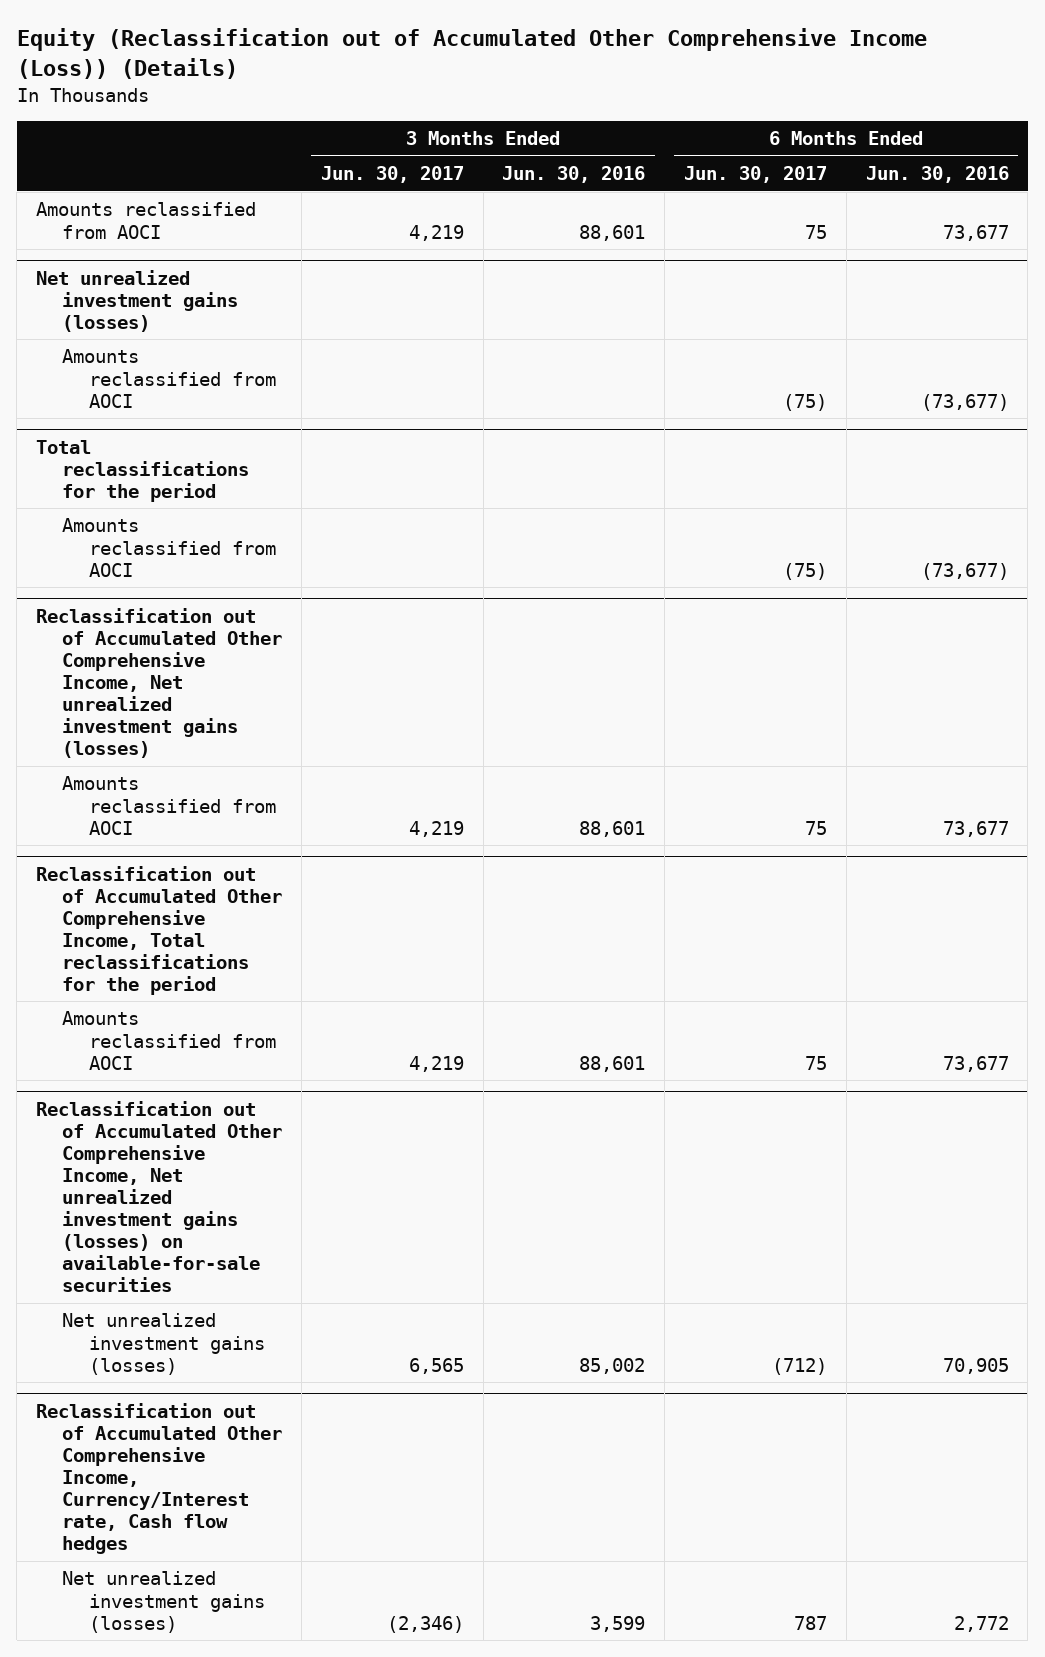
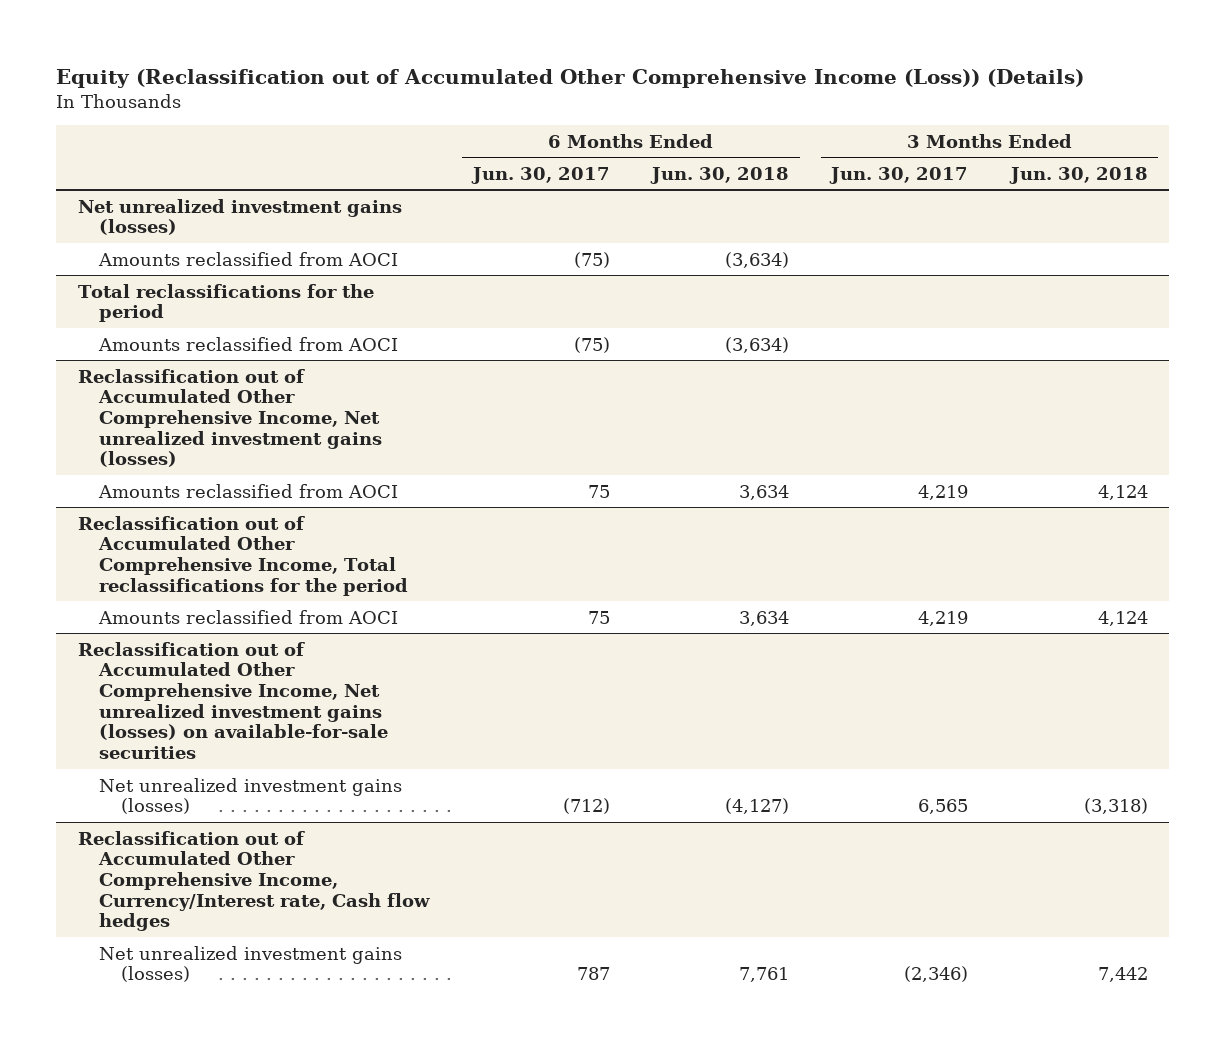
- | 3 Months Ended Jun. 30, 2017 | 3 Months Ended Jun. 30, 2016 | 6 Months Ended Jun. 30, 2017 | 6 Months Ended Jun. 30, 2016
+ | 6 Months Ended Jun. 30, 2017 | 6 Months Ended Jun. 30, 2018 | 3 Months Ended Jun. 30, 2017 | 3 Months Ended Jun. 30, 2018
- Amounts reclassified from AOCI | 4,219 | 88,601 | 75 | 73,677

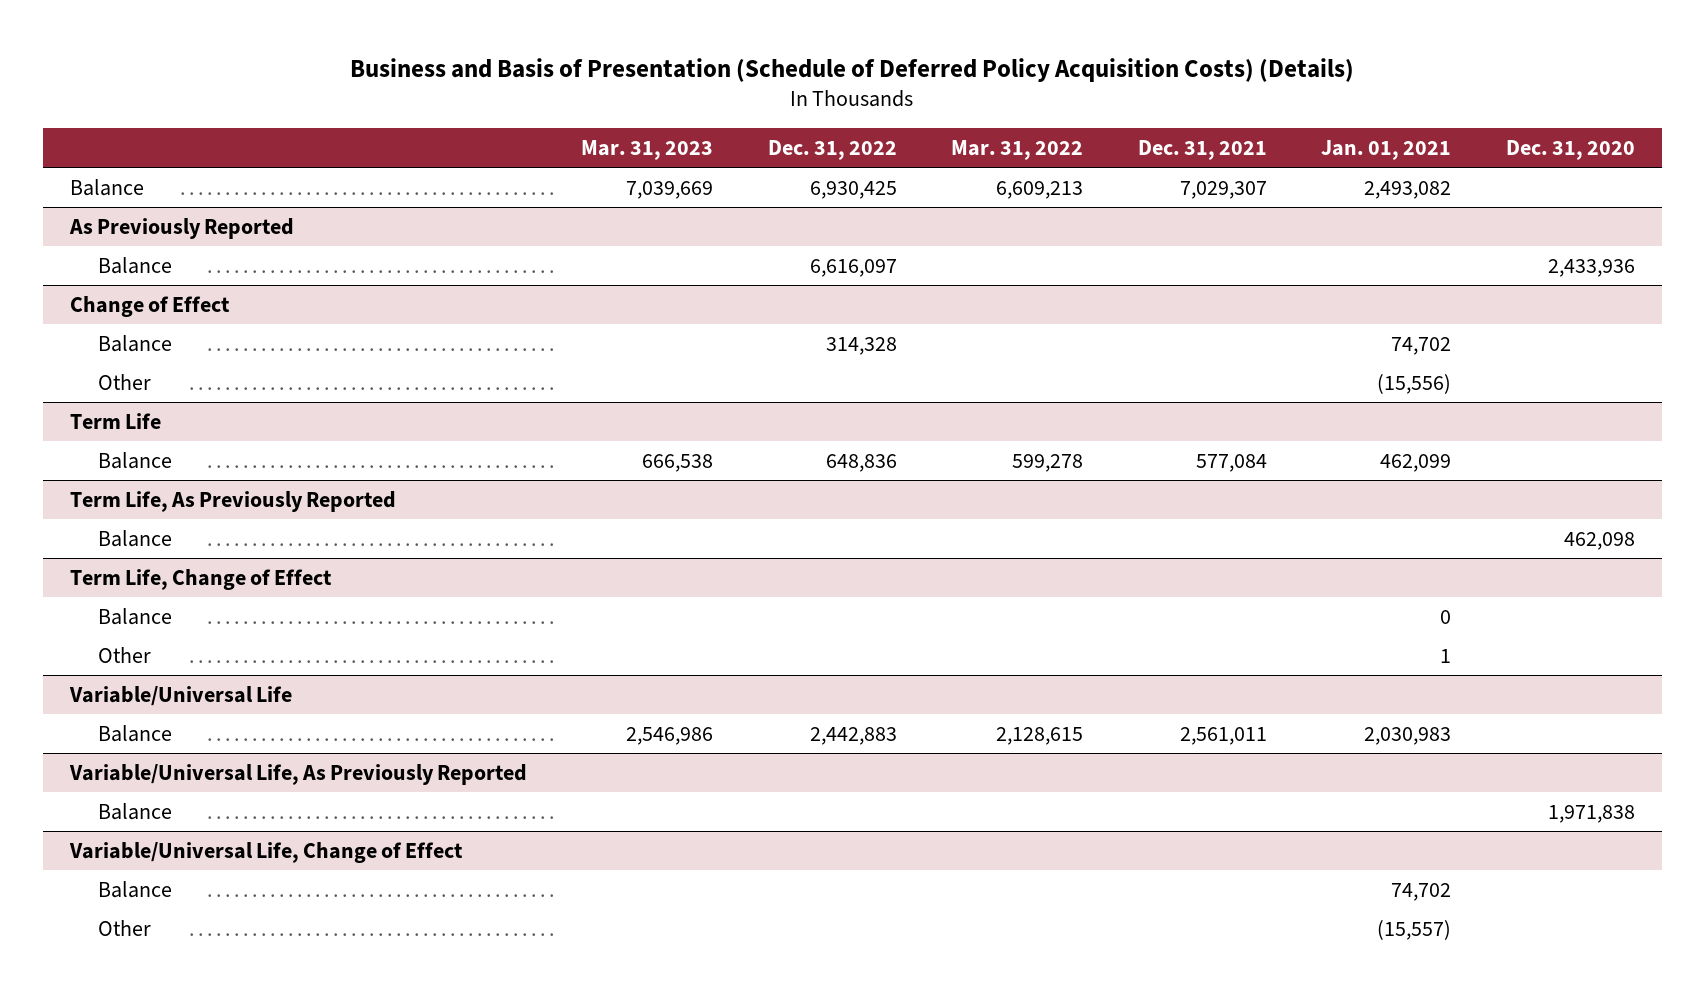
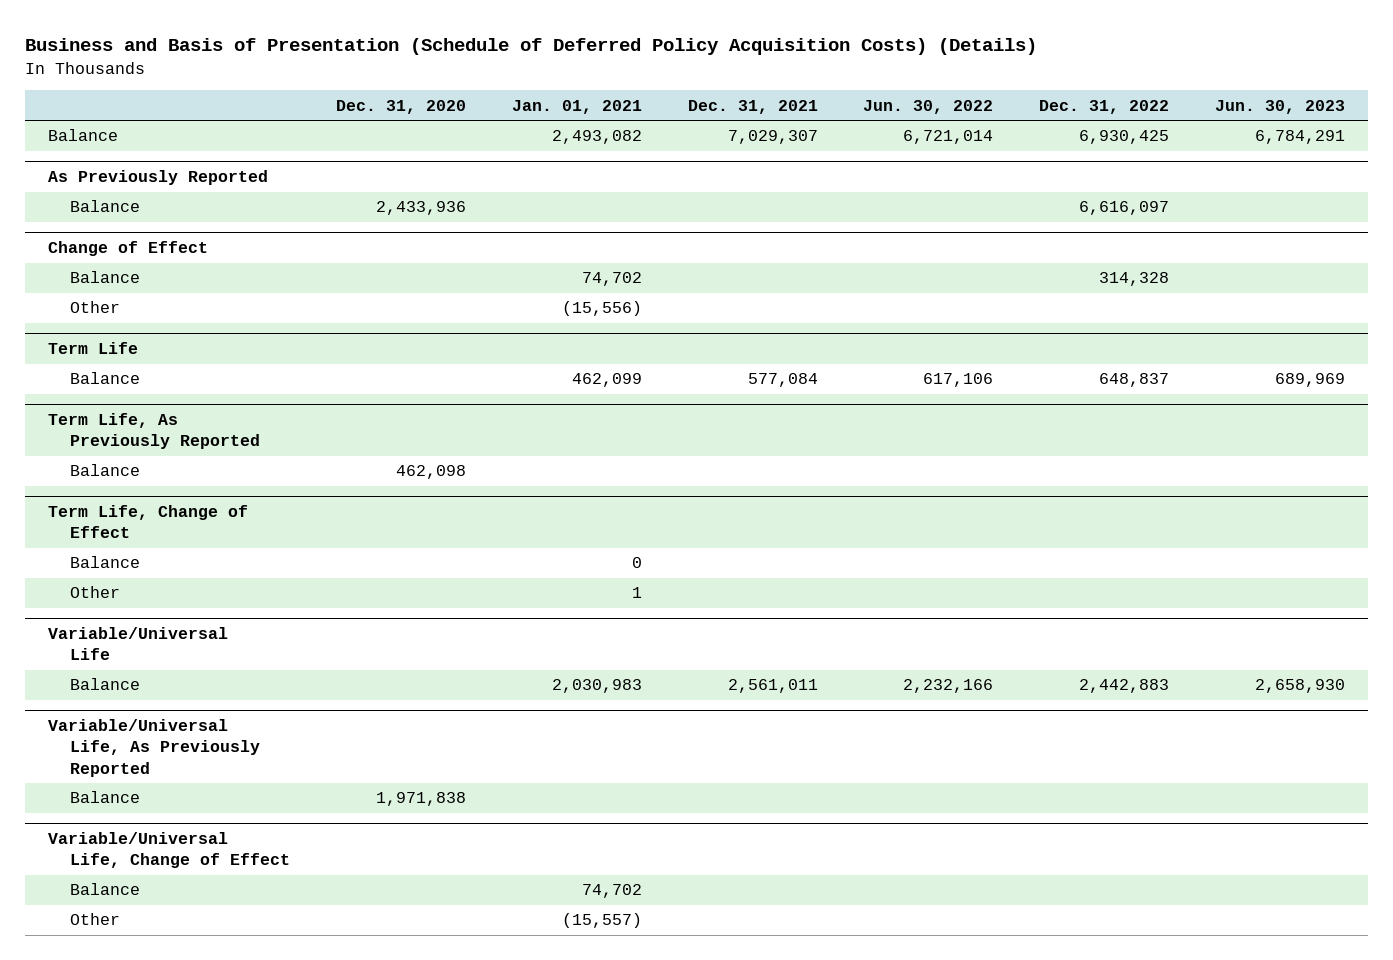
- | Mar. 31, 2023 | Dec. 31, 2022 | Mar. 31, 2022 | Dec. 31, 2021 | Jan. 01, 2021 | Dec. 31, 2020
+ | Dec. 31, 2020 | Jan. 01, 2021 | Dec. 31, 2021 | Jun. 30, 2022 | Dec. 31, 2022 | Jun. 30, 2023
@ Term Life
- Balance | 666,538 | 648,836 | 599,278 | 577,084 | 462,099 |
+ Balance | | 462,099 | 577,084 | 617,106 | 648,837 | 689,969

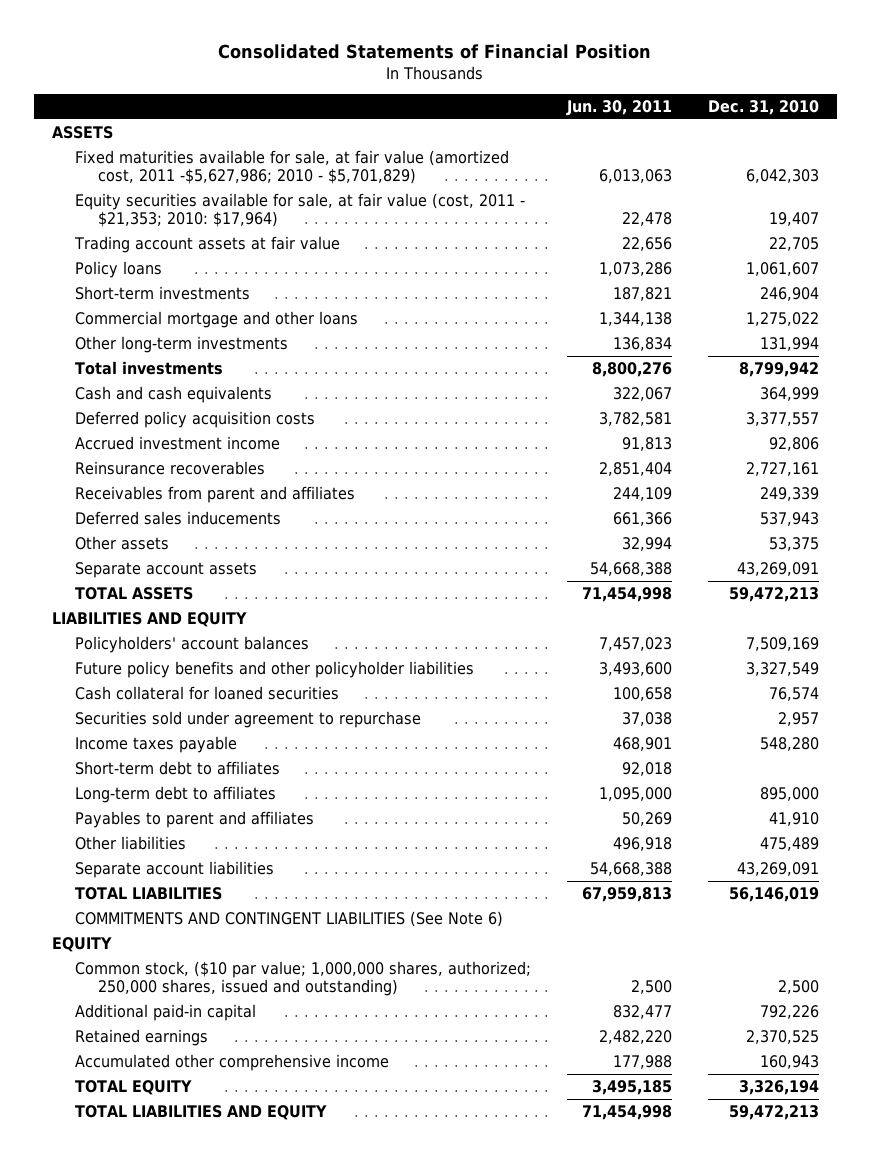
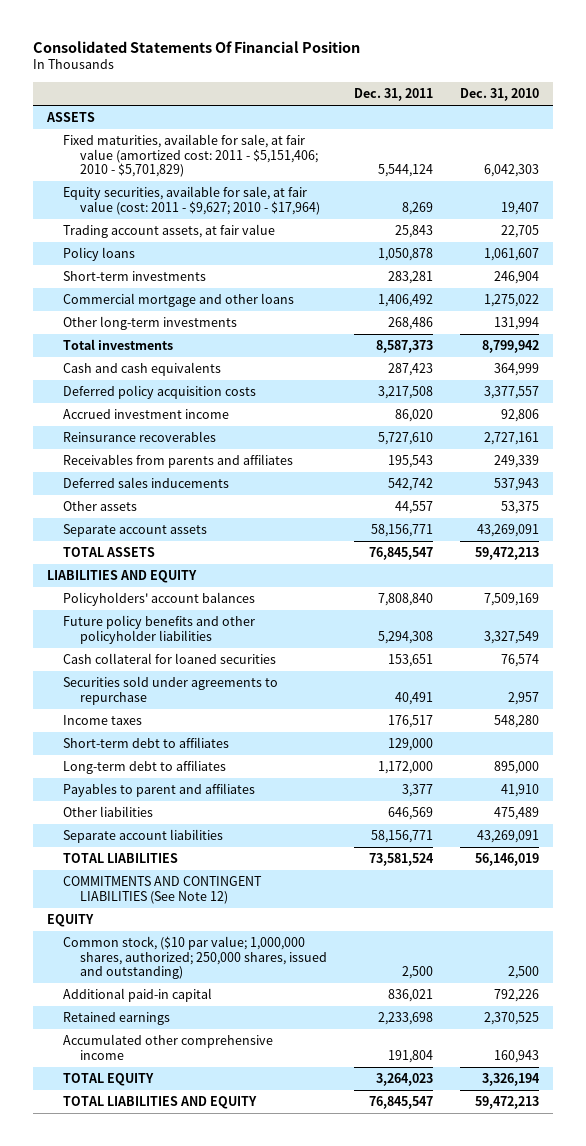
- Consolidated Statements of Financial Position
+ Consolidated Statements Of Financial Position
- | Jun. 30, 2011 | Dec. 31, 2010
+ | Dec. 31, 2011 | Dec. 31, 2010
- Fixed maturities available for sale, at fair value (amortized cost, 2011 -$5,627,986; 2010 - $5,701,829) | 6,013,063 | 6,042,303
- Equity securities available for sale, at fair value (cost, 2011 - $21,353; 2010: $17,964) | 22,478 | 19,407
- Trading account assets at fair value | 22,656 | 22,705
+ Fixed maturities, available for sale, at fair value (amortized cost: 2011 - $5,151,406; 2010 - $5,701,829) | 5,544,124 | 6,042,303
+ Equity securities, available for sale, at fair value (cost: 2011 - $9,627; 2010 - $17,964) | 8,269 | 19,407
+ Trading account assets, at fair value | 25,843 | 22,705
- Receivables from parent and affiliates | 244,109 | 249,339
+ Receivables from parents and affiliates | 195,543 | 249,339
- Securities sold under agreement to repurchase | 37,038 | 2,957
- Income taxes payable | 468,901 | 548,280
+ Securities sold under agreements to repurchase | 40,491 | 2,957
+ Income taxes | 176,517 | 548,280
- COMMITMENTS AND CONTINGENT LIABILITIES (See Note 6)
+ COMMITMENTS AND CONTINGENT LIABILITIES (See Note 12)

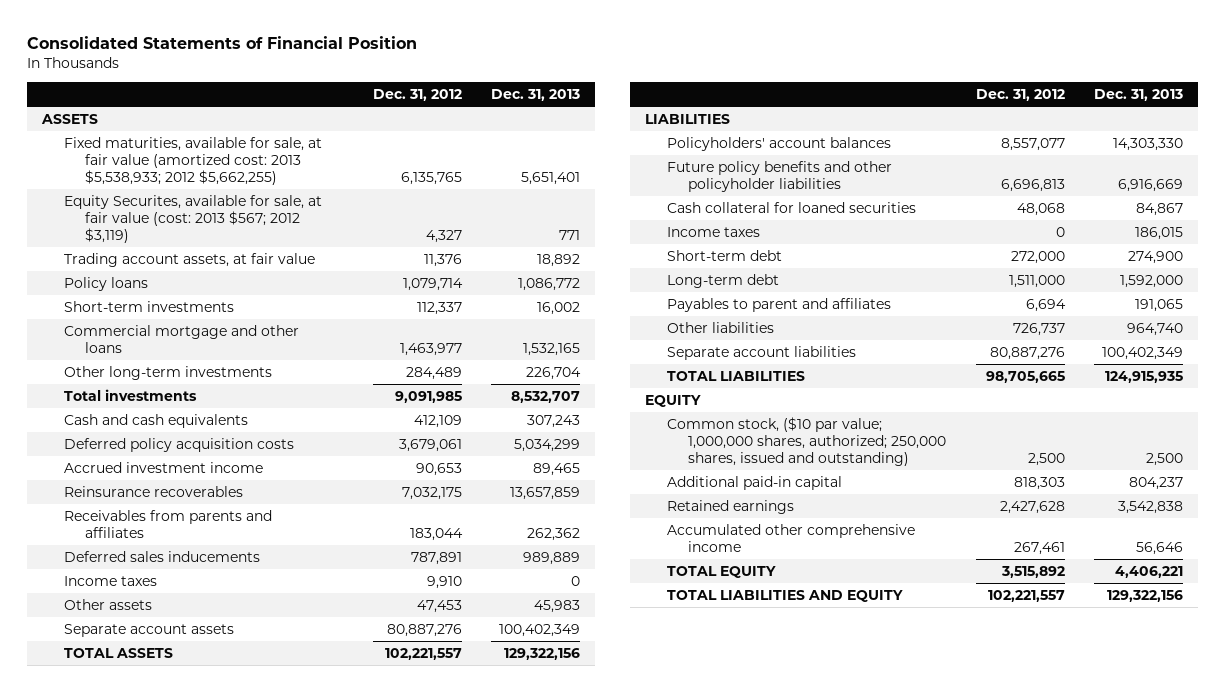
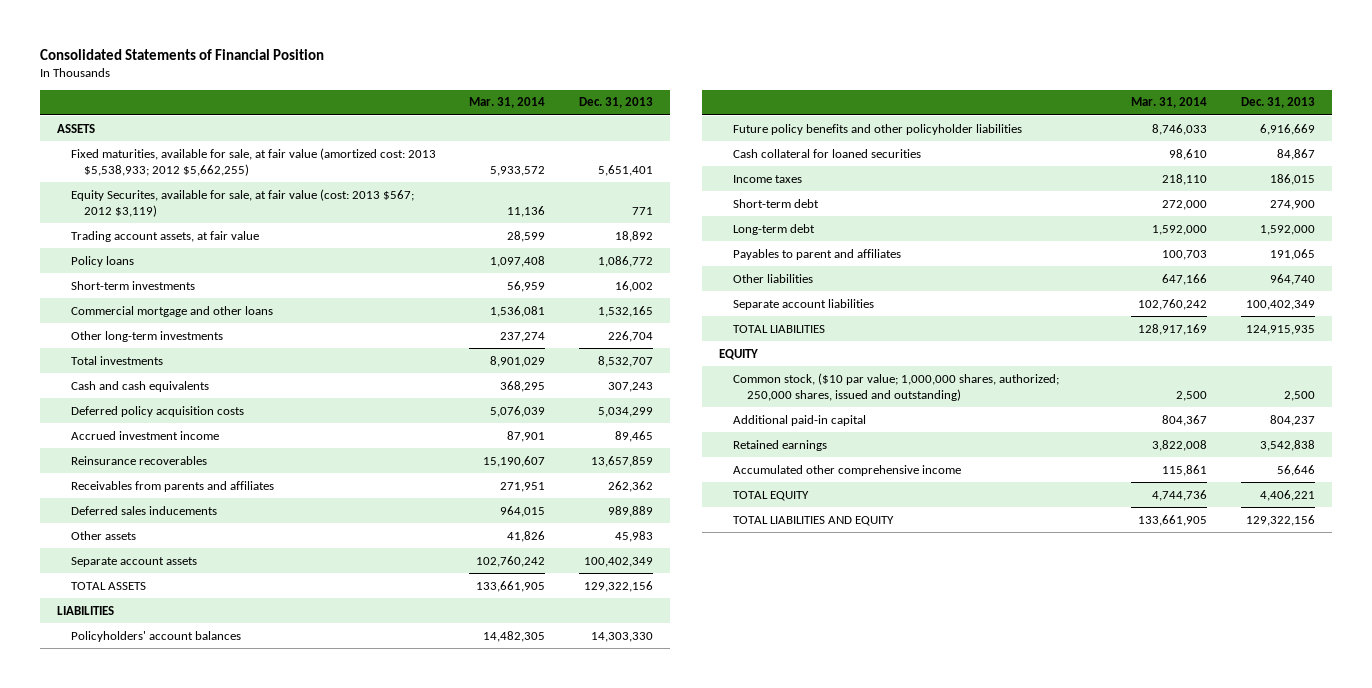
- | Dec. 31, 2012 | Dec. 31, 2013
+ | Mar. 31, 2014 | Dec. 31, 2013
- Income taxes | 9,910 | 0

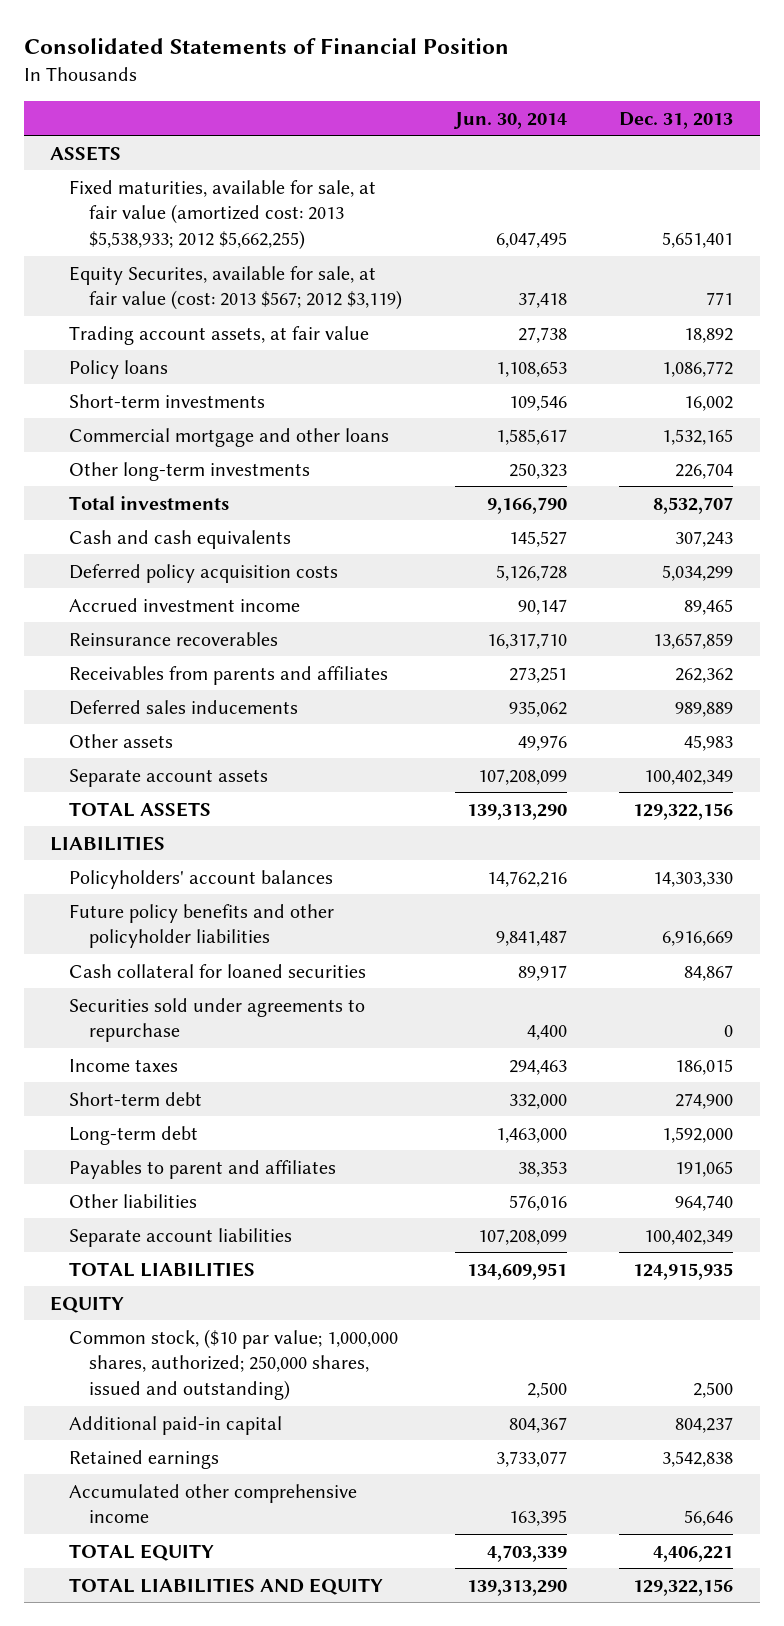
- | Mar. 31, 2014 | Dec. 31, 2013
+ | Jun. 30, 2014 | Dec. 31, 2013
+ Securities sold under agreements to repurchase | 4,400 | 0

